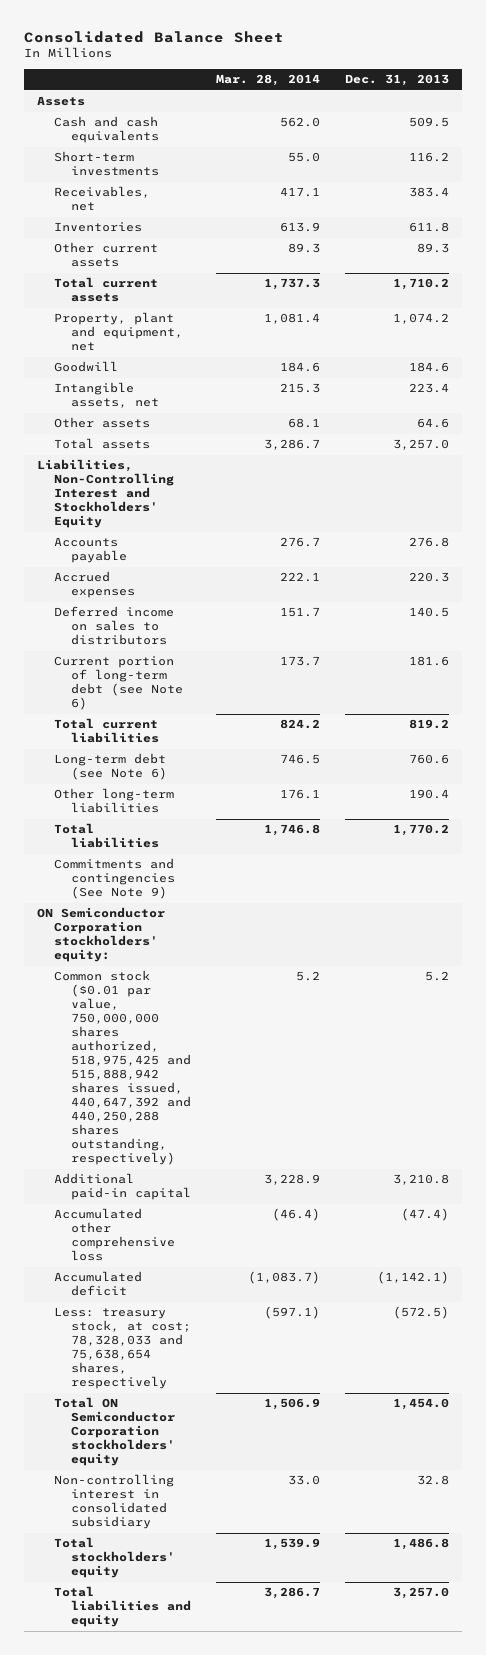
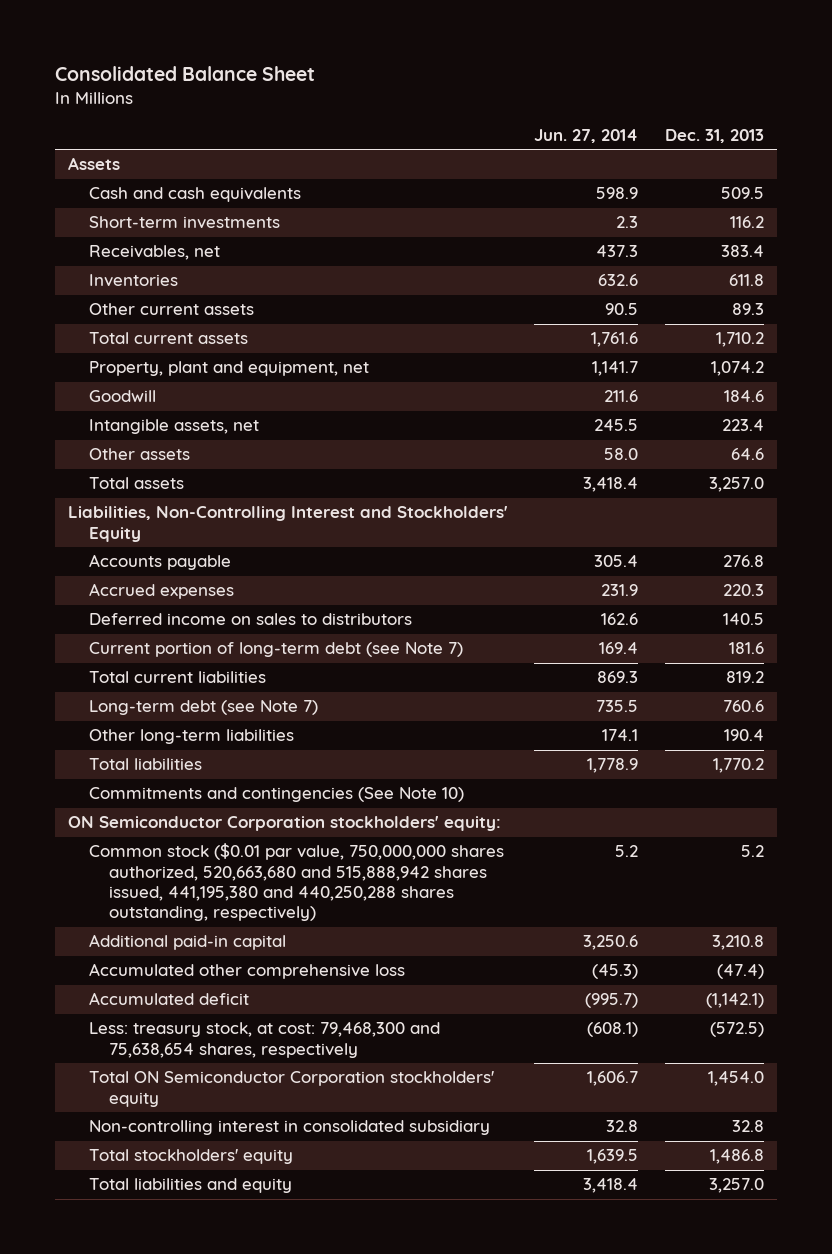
- | Mar. 28, 2014 | Dec. 31, 2013
+ | Jun. 27, 2014 | Dec. 31, 2013
- Current portion of long-term debt (see Note 6) | 173.7 | 181.6
+ Current portion of long-term debt (see Note 7) | 169.4 | 181.6
- Long-term debt (see Note 6) | 746.5 | 760.6
+ Long-term debt (see Note 7) | 735.5 | 760.6
- Commitments and contingencies (See Note 9)
+ Commitments and contingencies (See Note 10)
- Common stock ($0.01 par value, 750,000,000 shares authorized, 518,975,425 and 515,888,942 shares issued, 440,647,392 and 440,250,288 shares outstanding, respectively) | 5.2 | 5.2
+ Common stock ($0.01 par value, 750,000,000 shares authorized, 520,663,680 and 515,888,942 shares issued, 441,195,380 and 440,250,288 shares outstanding, respectively) | 5.2 | 5.2
- Less: treasury stock, at cost; 78,328,033 and 75,638,654 shares, respectively | (597.1) | (572.5)
+ Less: treasury stock, at cost: 79,468,300 and 75,638,654 shares, respectively | (608.1) | (572.5)

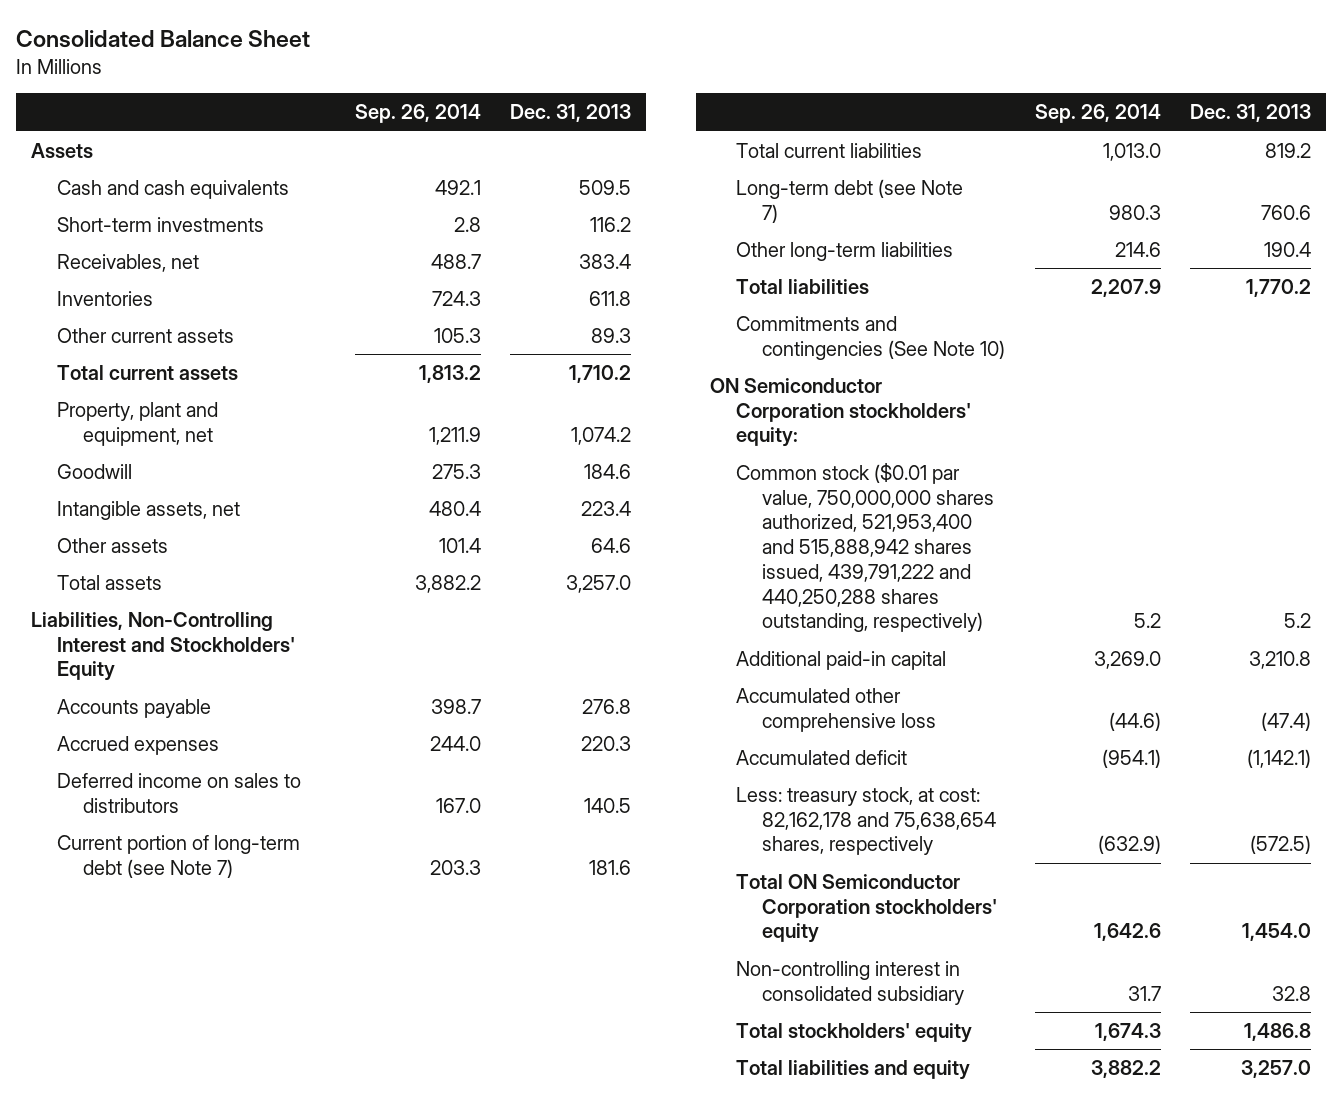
- | Jun. 27, 2014 | Dec. 31, 2013
+ | Sep. 26, 2014 | Dec. 31, 2013
- Common stock ($0.01 par value, 750,000,000 shares authorized, 520,663,680 and 515,888,942 shares issued, 441,195,380 and 440,250,288 shares outstanding, respectively) | 5.2 | 5.2
+ Common stock ($0.01 par value, 750,000,000 shares authorized, 521,953,400 and 515,888,942 shares issued, 439,791,222 and 440,250,288 shares outstanding, respectively) | 5.2 | 5.2
- Less: treasury stock, at cost: 79,468,300 and 75,638,654 shares, respectively | (608.1) | (572.5)
+ Less: treasury stock, at cost: 82,162,178 and 75,638,654 shares, respectively | (632.9) | (572.5)

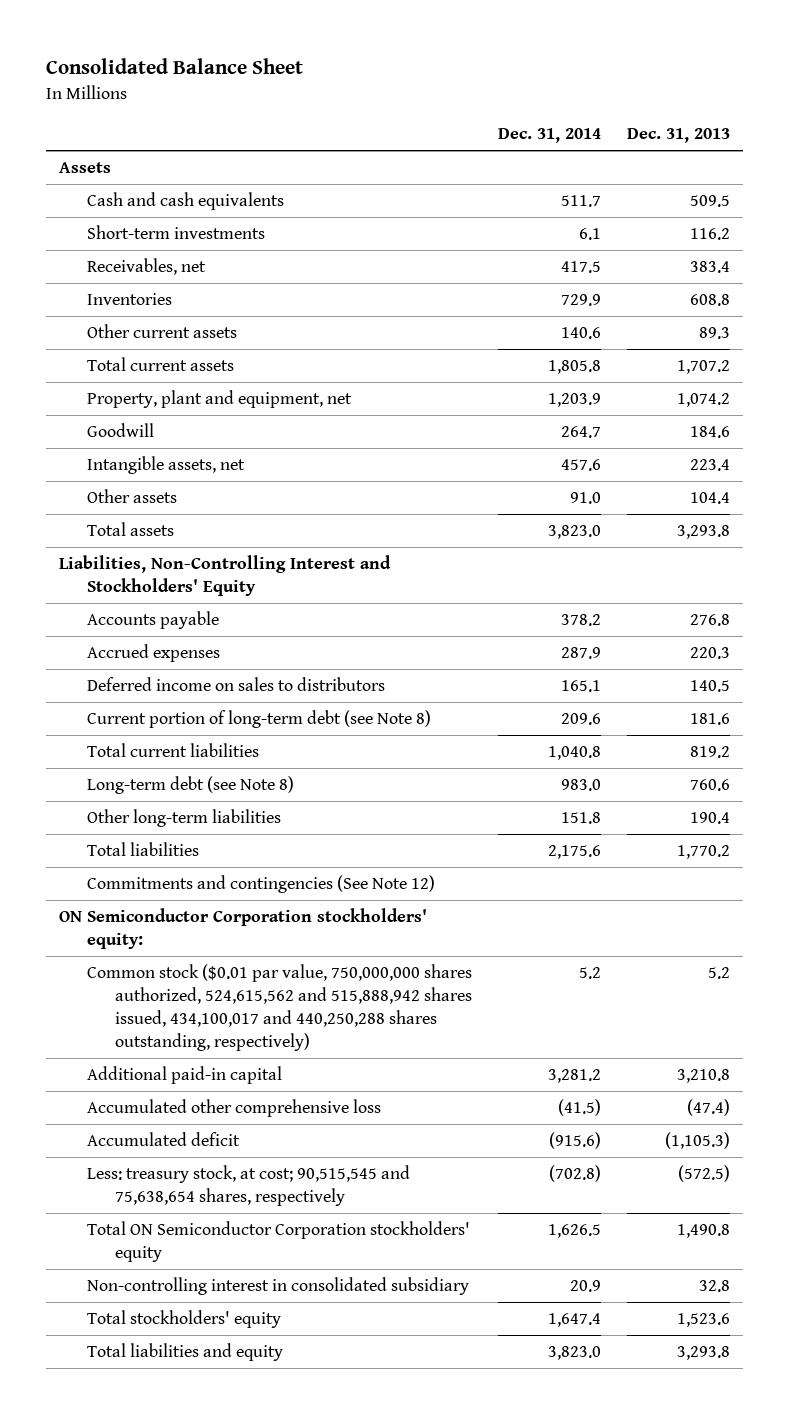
- | Sep. 26, 2014 | Dec. 31, 2013
+ | Dec. 31, 2014 | Dec. 31, 2013
- Inventories | 724.3 | 611.8
+ Inventories | 729.9 | 608.8
- Total current assets | 1,813.2 | 1,710.2
+ Total current assets | 1,805.8 | 1,707.2
- Other assets | 101.4 | 64.6
- Total assets | 3,882.2 | 3,257.0
+ Other assets | 91.0 | 104.4
+ Total assets | 3,823.0 | 3,293.8
- Current portion of long-term debt (see Note 7) | 203.3 | 181.6
+ Current portion of long-term debt (see Note 8) | 209.6 | 181.6
- Long-term debt (see Note 7) | 980.3 | 760.6
+ Long-term debt (see Note 8) | 983.0 | 760.6
- Commitments and contingencies (See Note 10)
+ Commitments and contingencies (See Note 12)
- Common stock ($0.01 par value, 750,000,000 shares authorized, 521,953,400 and 515,888,942 shares issued, 439,791,222 and 440,250,288 shares outstanding, respectively) | 5.2 | 5.2
+ Common stock ($0.01 par value, 750,000,000 shares authorized, 524,615,562 and 515,888,942 shares issued, 434,100,017 and 440,250,288 shares outstanding, respectively) | 5.2 | 5.2
- Accumulated deficit | (954.1) | (1,142.1)
- Less: treasury stock, at cost: 82,162,178 and 75,638,654 shares, respectively | (632.9) | (572.5)
- Total ON Semiconductor Corporation stockholders' equity | 1,642.6 | 1,454.0
+ Accumulated deficit | (915.6) | (1,105.3)
+ Less: treasury stock, at cost; 90,515,545 and 75,638,654 shares, respectively | (702.8) | (572.5)
+ Total ON Semiconductor Corporation stockholders' equity | 1,626.5 | 1,490.8
- Total stockholders' equity | 1,674.3 | 1,486.8
- Total liabilities and equity | 3,882.2 | 3,257.0
+ Total stockholders' equity | 1,647.4 | 1,523.6
+ Total liabilities and equity | 3,823.0 | 3,293.8

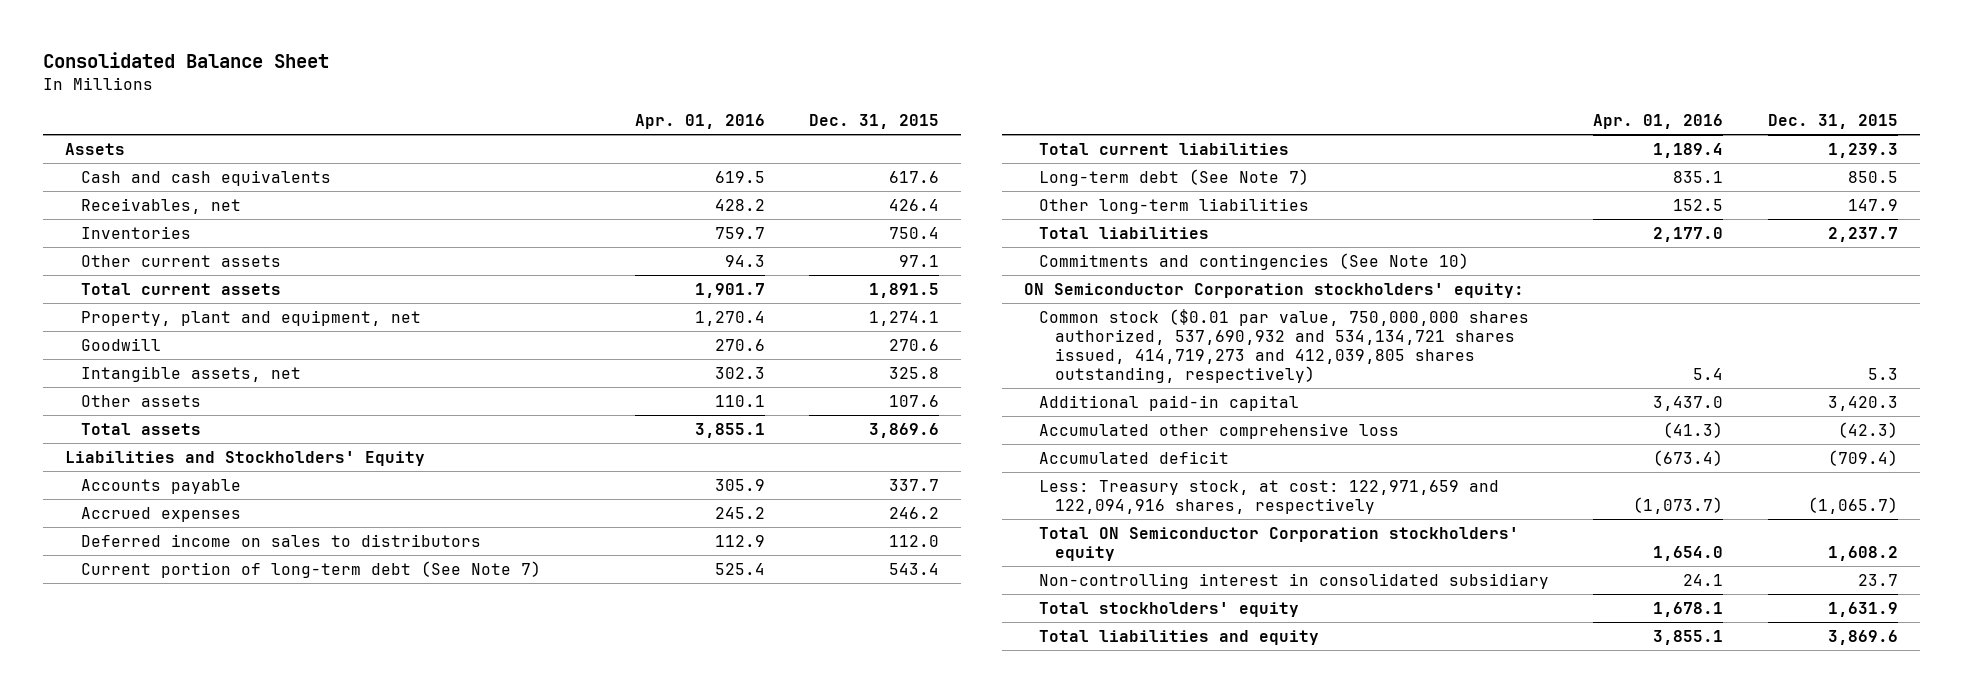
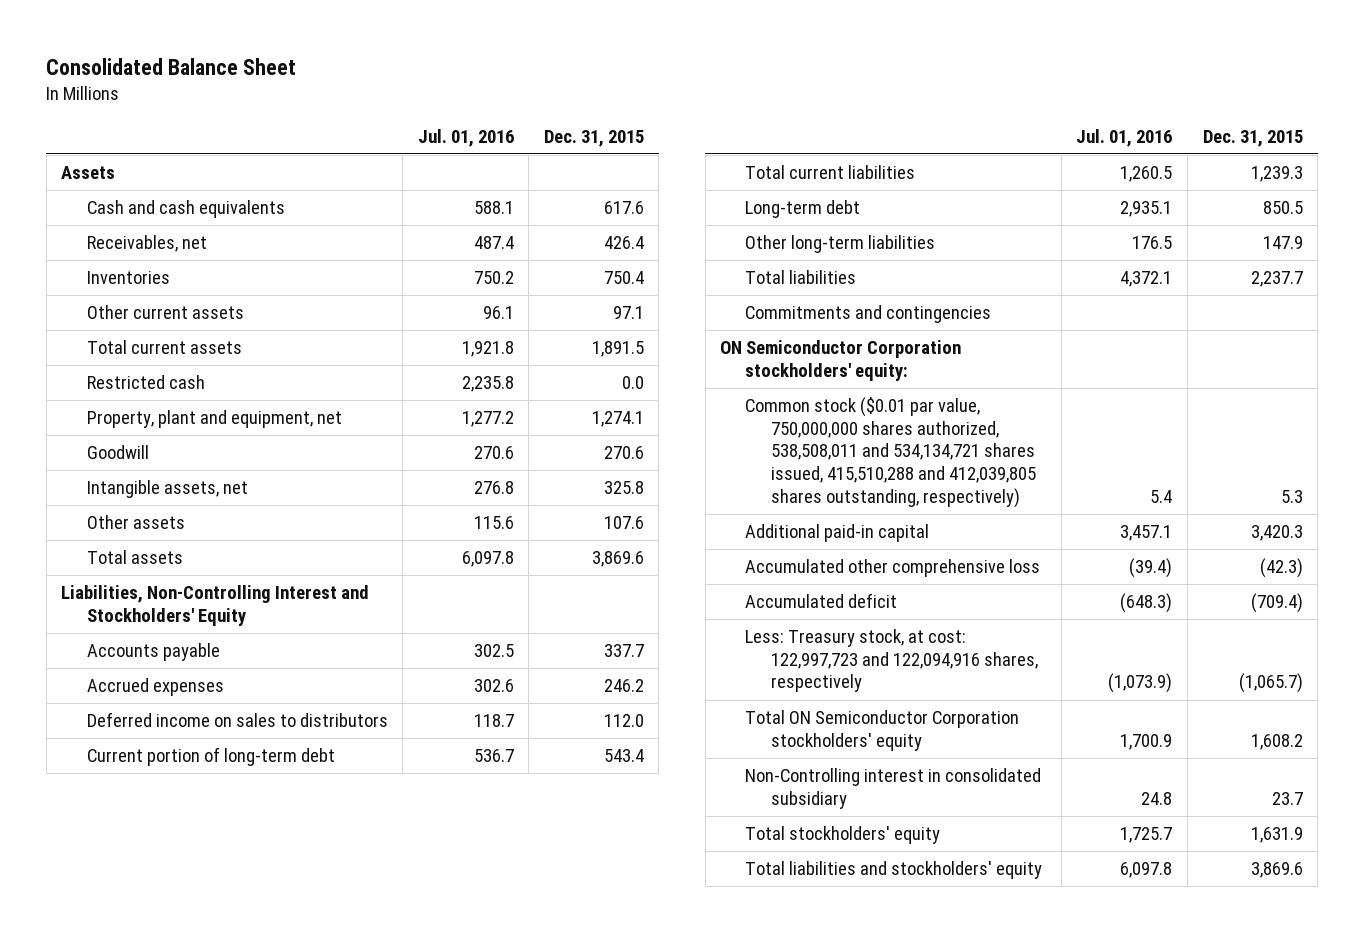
- | Apr. 01, 2016 | Dec. 31, 2015
+ | Jul. 01, 2016 | Dec. 31, 2015
+ Restricted cash | 2,235.8 | 0.0
- Liabilities and Stockholders' Equity
+ Liabilities, Non-Controlling Interest and Stockholders' Equity
- Current portion of long-term debt (See Note 7) | 525.4 | 543.4
+ Current portion of long-term debt | 536.7 | 543.4
- Long-term debt (See Note 7) | 835.1 | 850.5
+ Long-term debt | 2,935.1 | 850.5
- Commitments and contingencies (See Note 10)
+ Commitments and contingencies
- Common stock ($0.01 par value, 750,000,000 shares authorized, 537,690,932 and 534,134,721 shares issued, 414,719,273 and 412,039,805 shares outstanding, respectively) | 5.4 | 5.3
+ Common stock ($0.01 par value, 750,000,000 shares authorized, 538,508,011 and 534,134,721 shares issued, 415,510,288 and 412,039,805 shares outstanding, respectively) | 5.4 | 5.3
- Less: Treasury stock, at cost: 122,971,659 and 122,094,916 shares, respectively | (1,073.7) | (1,065.7)
+ Less: Treasury stock, at cost: 122,997,723 and 122,094,916 shares, respectively | (1,073.9) | (1,065.7)
- Non-controlling interest in consolidated subsidiary | 24.1 | 23.7
+ Non-Controlling interest in consolidated subsidiary | 24.8 | 23.7
- Total liabilities and equity | 3,855.1 | 3,869.6
+ Total liabilities and stockholders' equity | 6,097.8 | 3,869.6

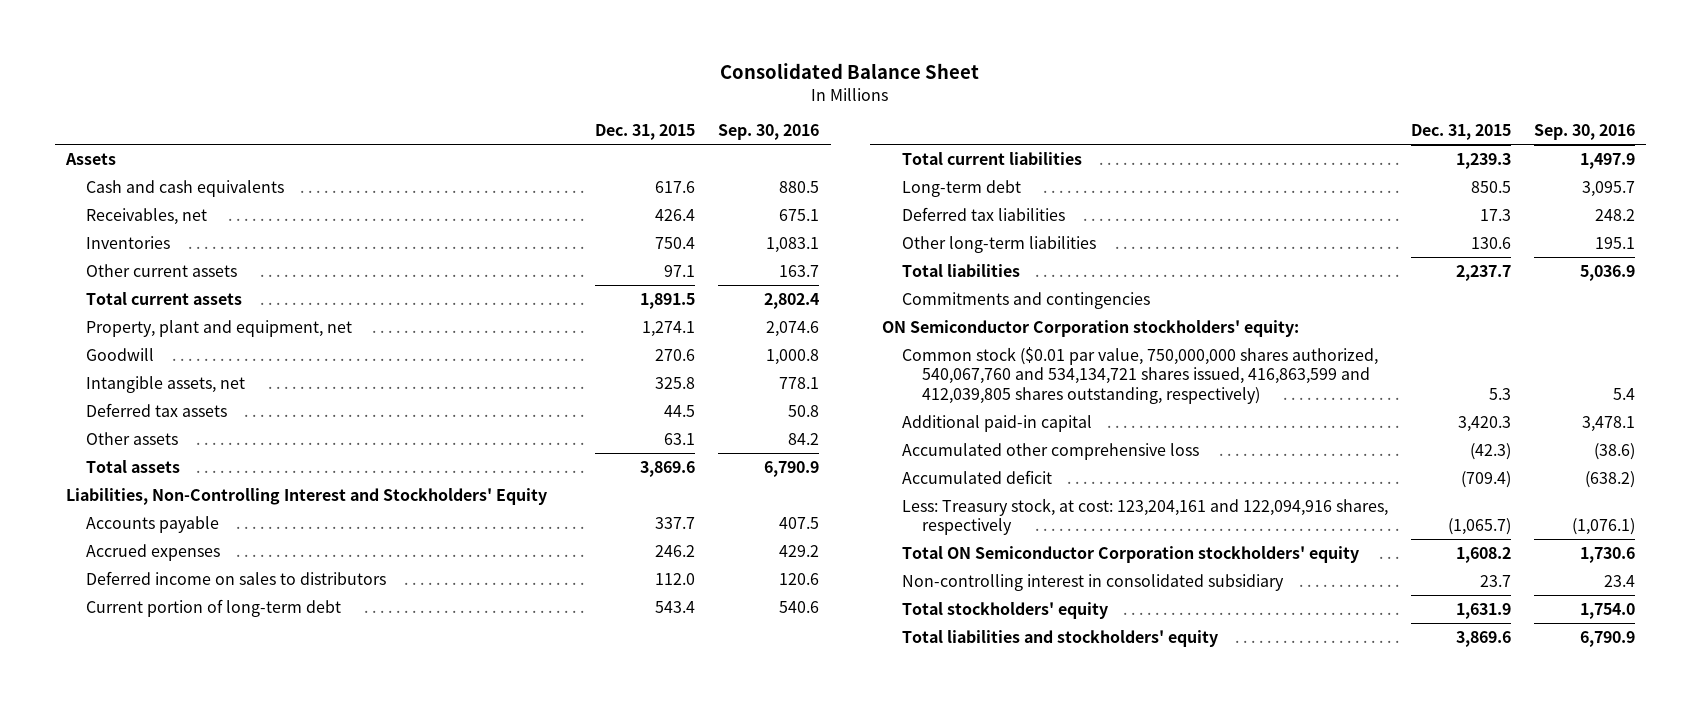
- | Jul. 01, 2016 | Dec. 31, 2015
+ | Dec. 31, 2015 | Sep. 30, 2016
- Restricted cash | 2,235.8 | 0.0
- Other assets | 115.6 | 107.6
+ Deferred tax assets | 44.5 | 50.8
+ Other assets | 63.1 | 84.2
- Other long-term liabilities | 176.5 | 147.9
+ Deferred tax liabilities | 17.3 | 248.2
+ Other long-term liabilities | 130.6 | 195.1
- Common stock ($0.01 par value, 750,000,000 shares authorized, 538,508,011 and 534,134,721 shares issued, 415,510,288 and 412,039,805 shares outstanding, respectively) | 5.4 | 5.3
+ Common stock ($0.01 par value, 750,000,000 shares authorized, 540,067,760 and 534,134,721 shares issued, 416,863,599 and 412,039,805 shares outstanding, respectively) | 5.3 | 5.4
- Less: Treasury stock, at cost: 122,997,723 and 122,094,916 shares, respectively | (1,073.9) | (1,065.7)
+ Less: Treasury stock, at cost: 123,204,161 and 122,094,916 shares, respectively | (1,065.7) | (1,076.1)
- Non-Controlling interest in consolidated subsidiary | 24.8 | 23.7
+ Non-controlling interest in consolidated subsidiary | 23.7 | 23.4

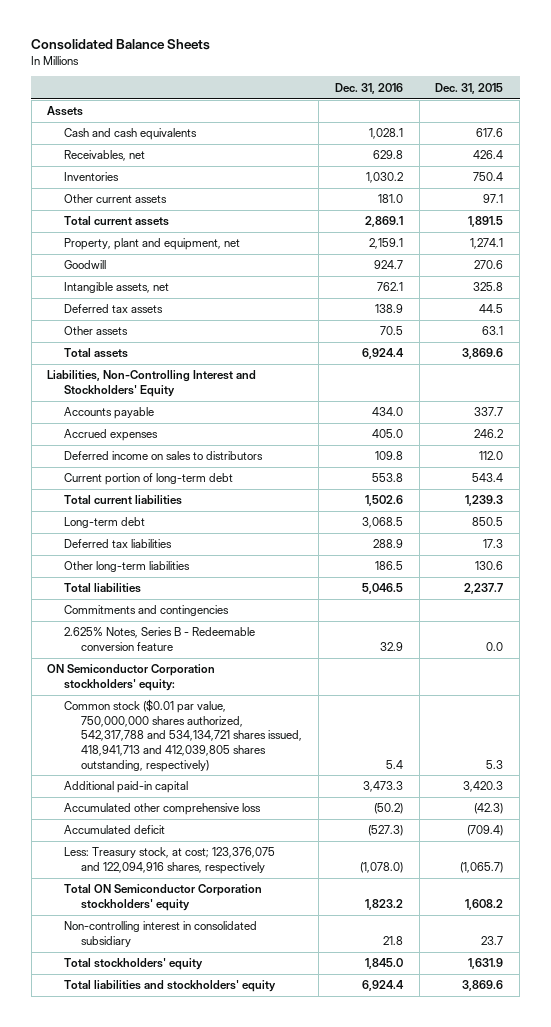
- Consolidated Balance Sheet
+ Consolidated Balance Sheets
- | Dec. 31, 2015 | Sep. 30, 2016
+ | Dec. 31, 2016 | Dec. 31, 2015
+ 2.625% Notes, Series B - Redeemable conversion feature | 32.9 | 0.0
- Common stock ($0.01 par value, 750,000,000 shares authorized, 540,067,760 and 534,134,721 shares issued, 416,863,599 and 412,039,805 shares outstanding, respectively) | 5.3 | 5.4
+ Common stock ($0.01 par value, 750,000,000 shares authorized, 542,317,788 and 534,134,721 shares issued, 418,941,713 and 412,039,805 shares outstanding, respectively) | 5.4 | 5.3
- Less: Treasury stock, at cost: 123,204,161 and 122,094,916 shares, respectively | (1,065.7) | (1,076.1)
+ Less: Treasury stock, at cost; 123,376,075 and 122,094,916 shares, respectively | (1,078.0) | (1,065.7)

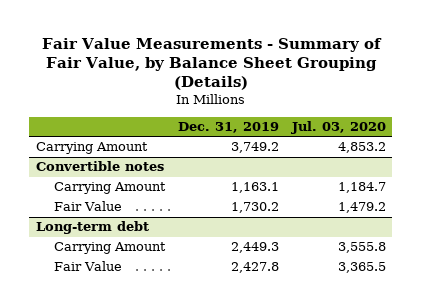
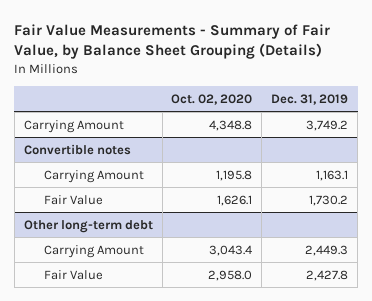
- | Dec. 31, 2019 | Jul. 03, 2020
+ | Oct. 02, 2020 | Dec. 31, 2019
- Long-term debt
+ Other long-term debt

